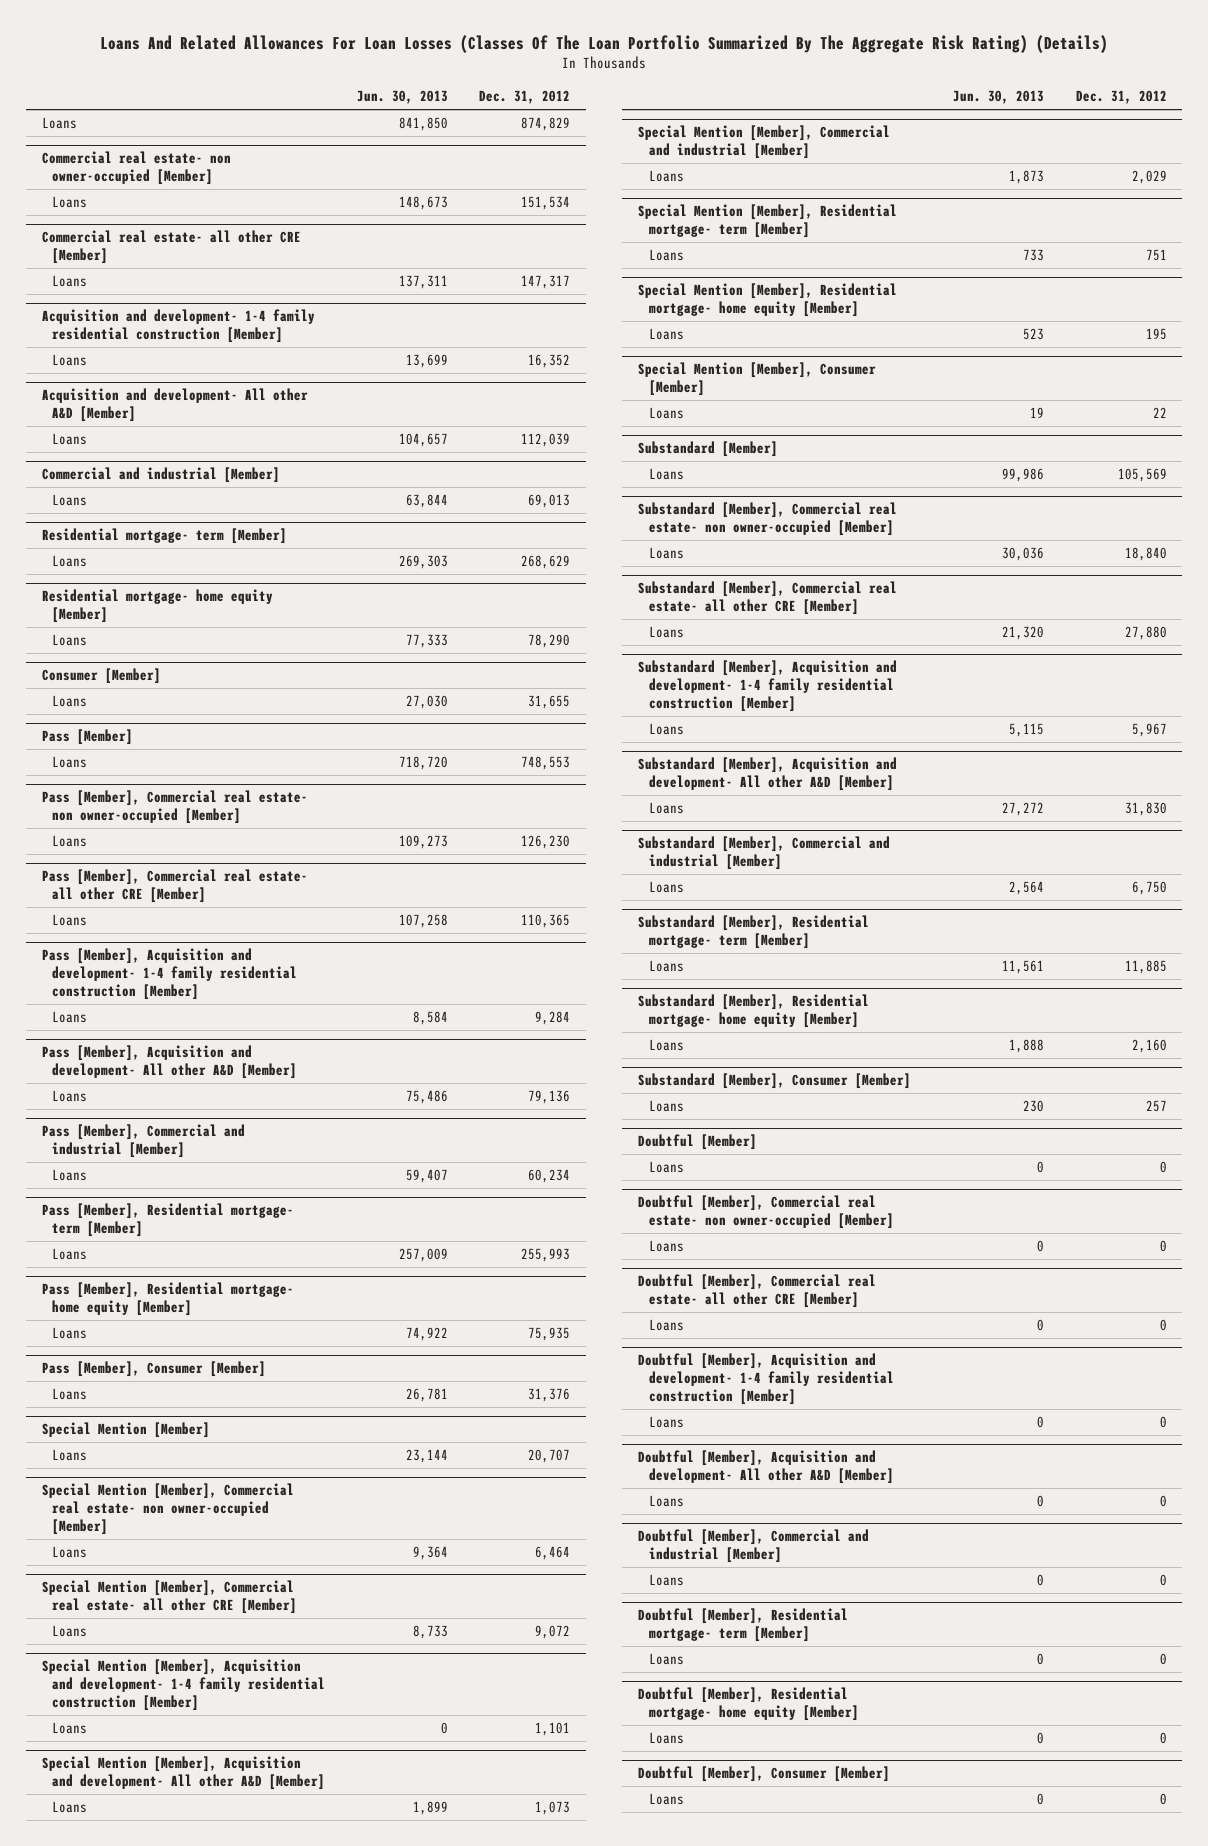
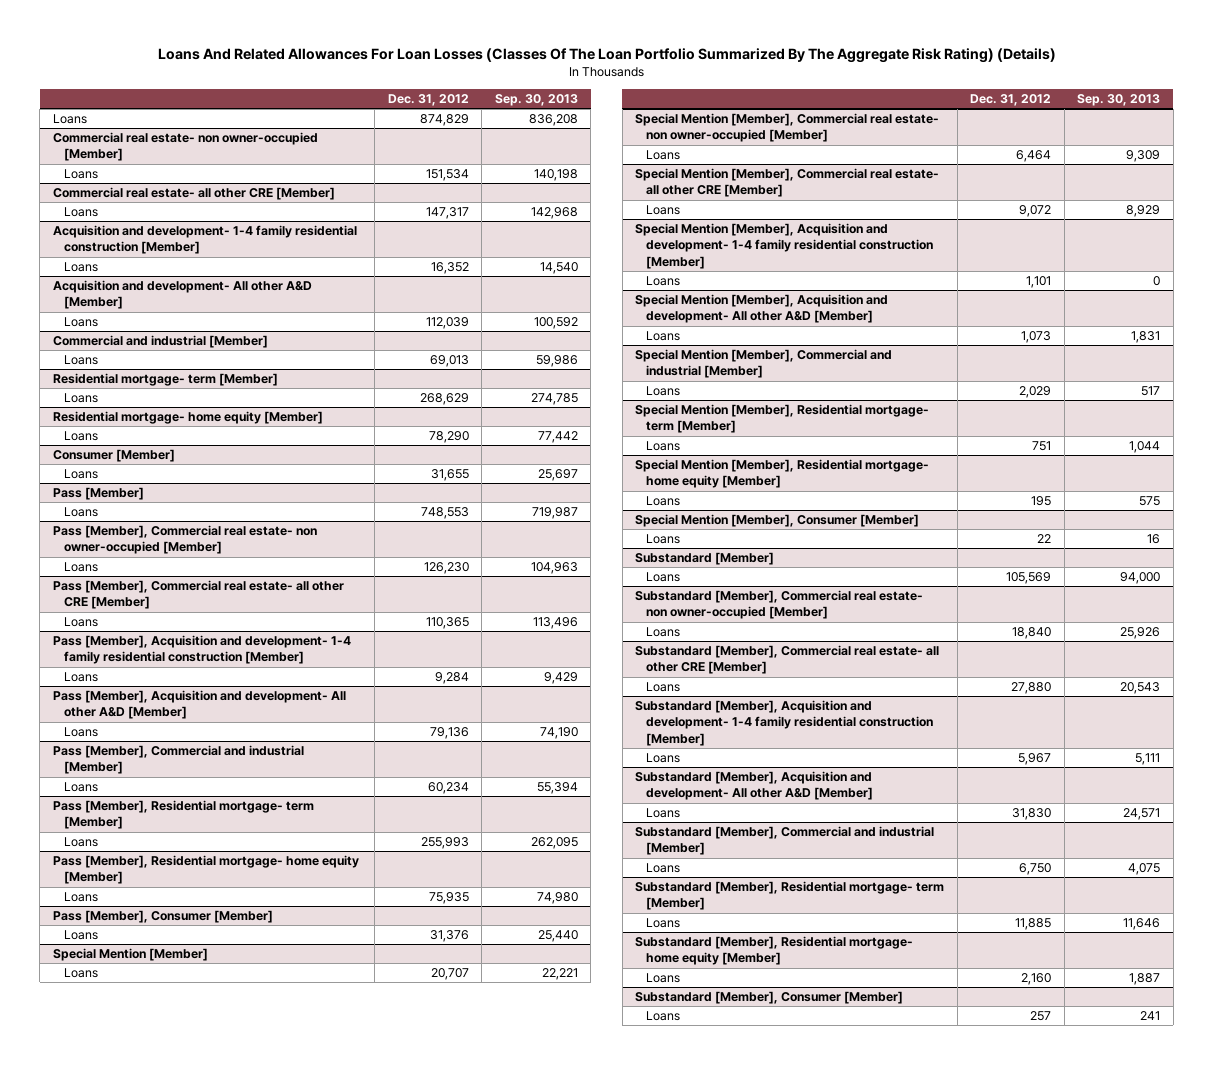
- | Jun. 30, 2013 | Dec. 31, 2012
+ | Dec. 31, 2012 | Sep. 30, 2013
- Doubtful [Member]
- Loans | 0 | 0
- Doubtful [Member], Commercial real estate- non owner-occupied [Member]
- Loans | 0 | 0
- Doubtful [Member], Commercial real estate- all other CRE [Member]
- Loans | 0 | 0
- Doubtful [Member], Acquisition and development- 1-4 family residential construction [Member]
- Loans | 0 | 0
- Doubtful [Member], Acquisition and development- All other A&D [Member]
- Loans | 0 | 0
- Doubtful [Member], Commercial and industrial [Member]
- Loans | 0 | 0
- Doubtful [Member], Residential mortgage- term [Member]
- Loans | 0 | 0
- Doubtful [Member], Residential mortgage- home equity [Member]
- Loans | 0 | 0
- Doubtful [Member], Consumer [Member]
- Loans | 0 | 0

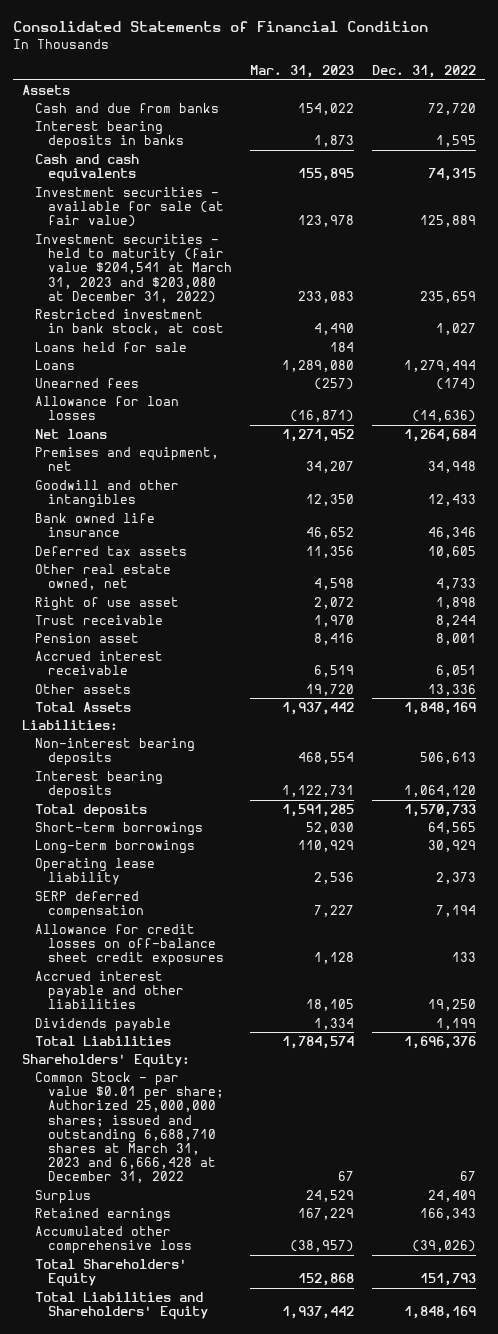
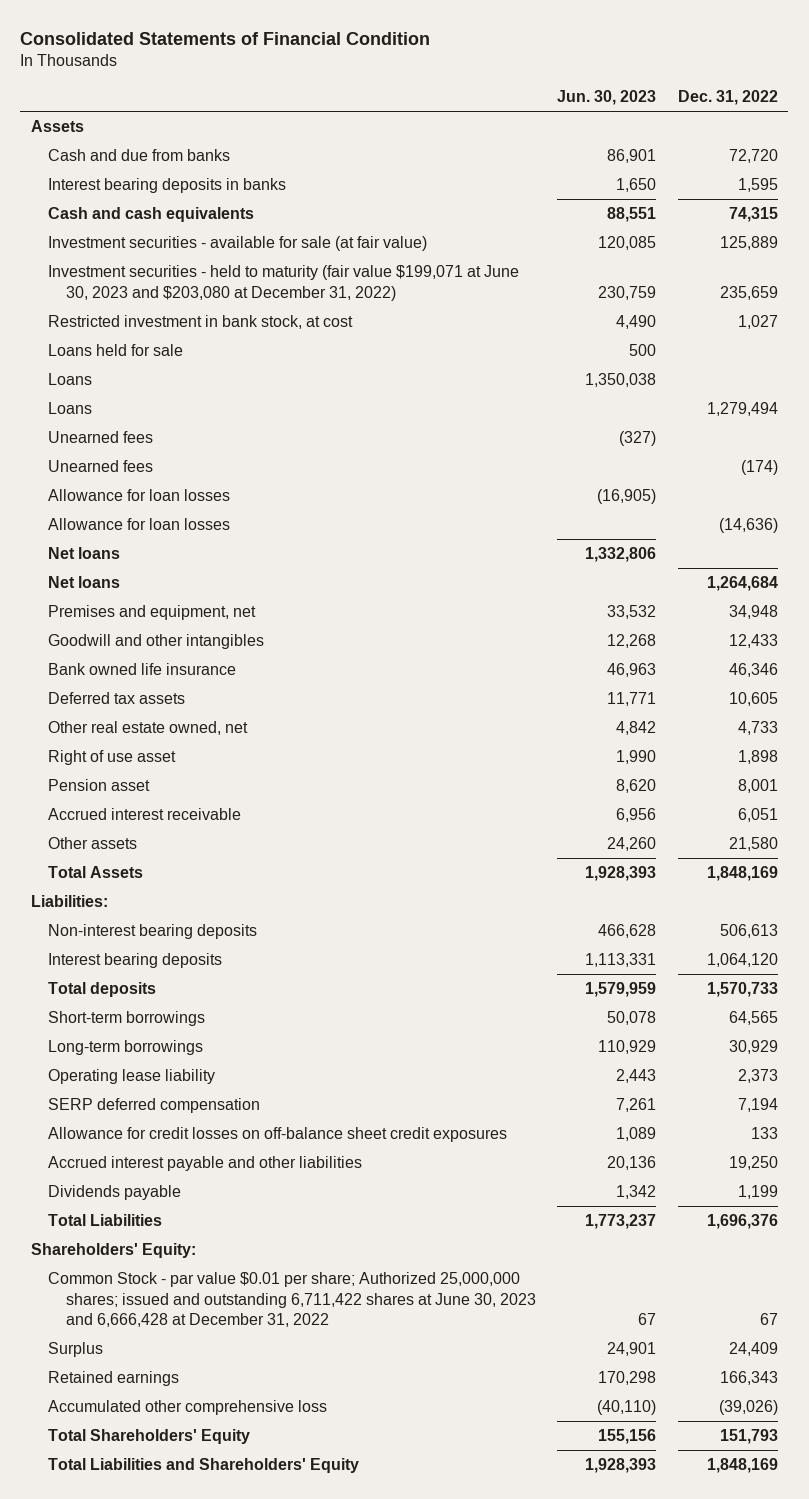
- | Mar. 31, 2023 | Dec. 31, 2022
+ | Jun. 30, 2023 | Dec. 31, 2022
- Investment securities - held to maturity (fair value $204,541 at March 31, 2023 and $203,080 at December 31, 2022) | 233,083 | 235,659
+ Investment securities - held to maturity (fair value $199,071 at June 30, 2023 and $203,080 at December 31, 2022) | 230,759 | 235,659
+ Loans | 1,350,038 |
+ Unearned fees | (327) |
+ Allowance for loan losses | (16,905) |
+ Net loans | 1,332,806 |
- Trust receivable | 1,970 | 8,244
- Other assets | 19,720 | 13,336
+ Other assets | 24,260 | 21,580
- Common Stock - par value $0.01 per share; Authorized 25,000,000 shares; issued and outstanding 6,688,710 shares at March 31, 2023 and 6,666,428 at December 31, 2022 | 67 | 67
+ Common Stock - par value $0.01 per share; Authorized 25,000,000 shares; issued and outstanding 6,711,422 shares at June 30, 2023 and 6,666,428 at December 31, 2022 | 67 | 67

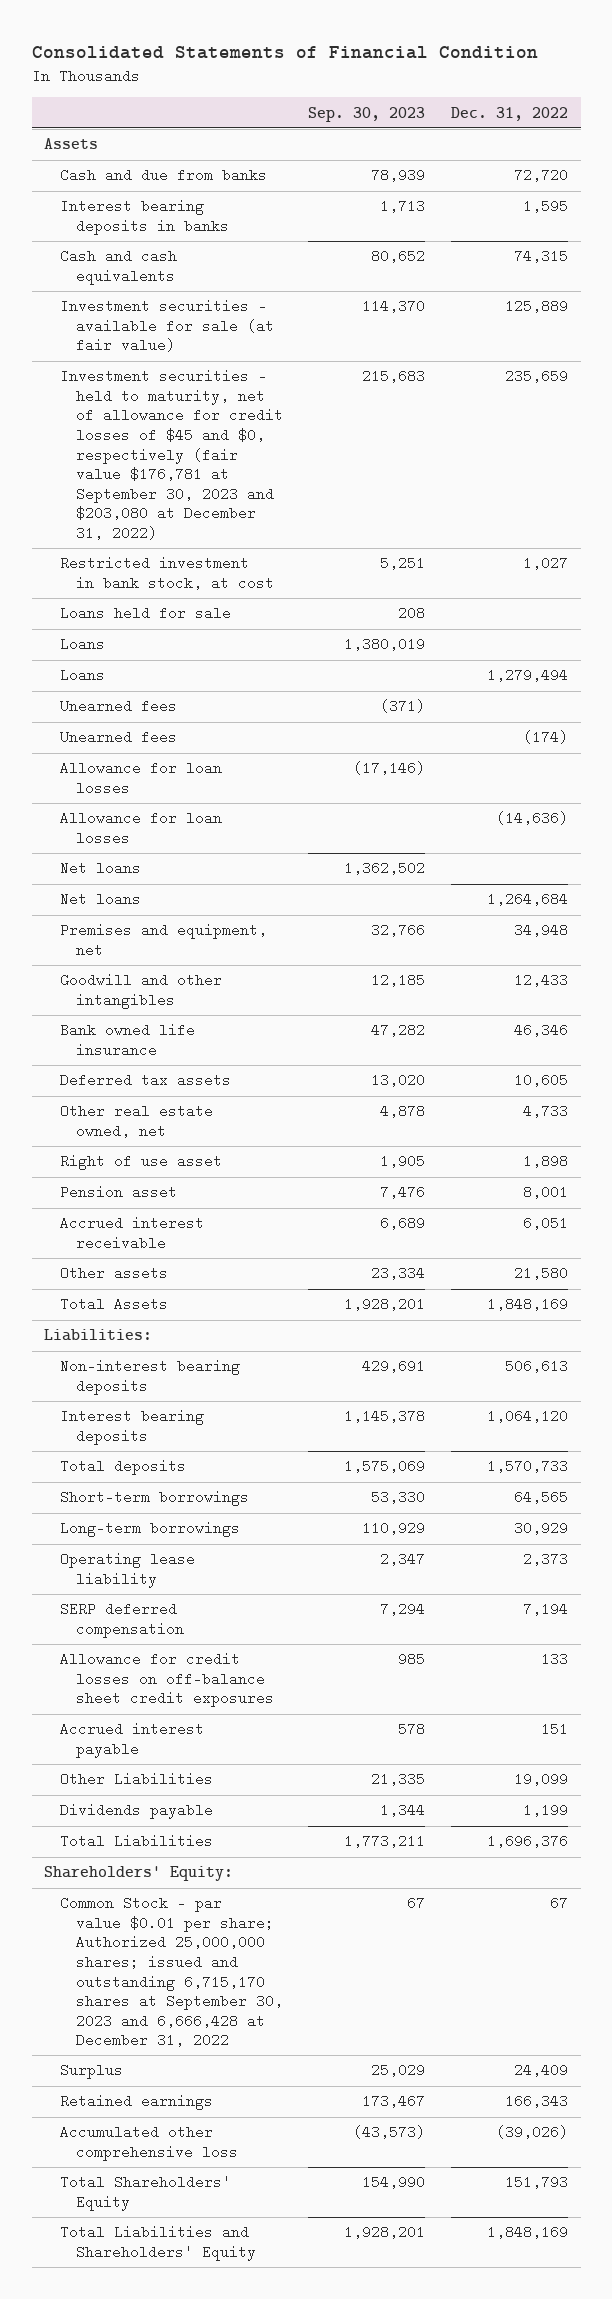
- | Jun. 30, 2023 | Dec. 31, 2022
+ | Sep. 30, 2023 | Dec. 31, 2022
- Investment securities - held to maturity (fair value $199,071 at June 30, 2023 and $203,080 at December 31, 2022) | 230,759 | 235,659
+ Investment securities - held to maturity, net of allowance for credit losses of $45 and $0, respectively (fair value $176,781 at September 30, 2023 and $203,080 at December 31, 2022) | 215,683 | 235,659
- Accrued interest payable and other liabilities | 20,136 | 19,250
+ Accrued interest payable | 578 | 151
+ Other Liabilities | 21,335 | 19,099
- Common Stock - par value $0.01 per share; Authorized 25,000,000 shares; issued and outstanding 6,711,422 shares at June 30, 2023 and 6,666,428 at December 31, 2022 | 67 | 67
+ Common Stock - par value $0.01 per share; Authorized 25,000,000 shares; issued and outstanding 6,715,170 shares at September 30, 2023 and 6,666,428 at December 31, 2022 | 67 | 67

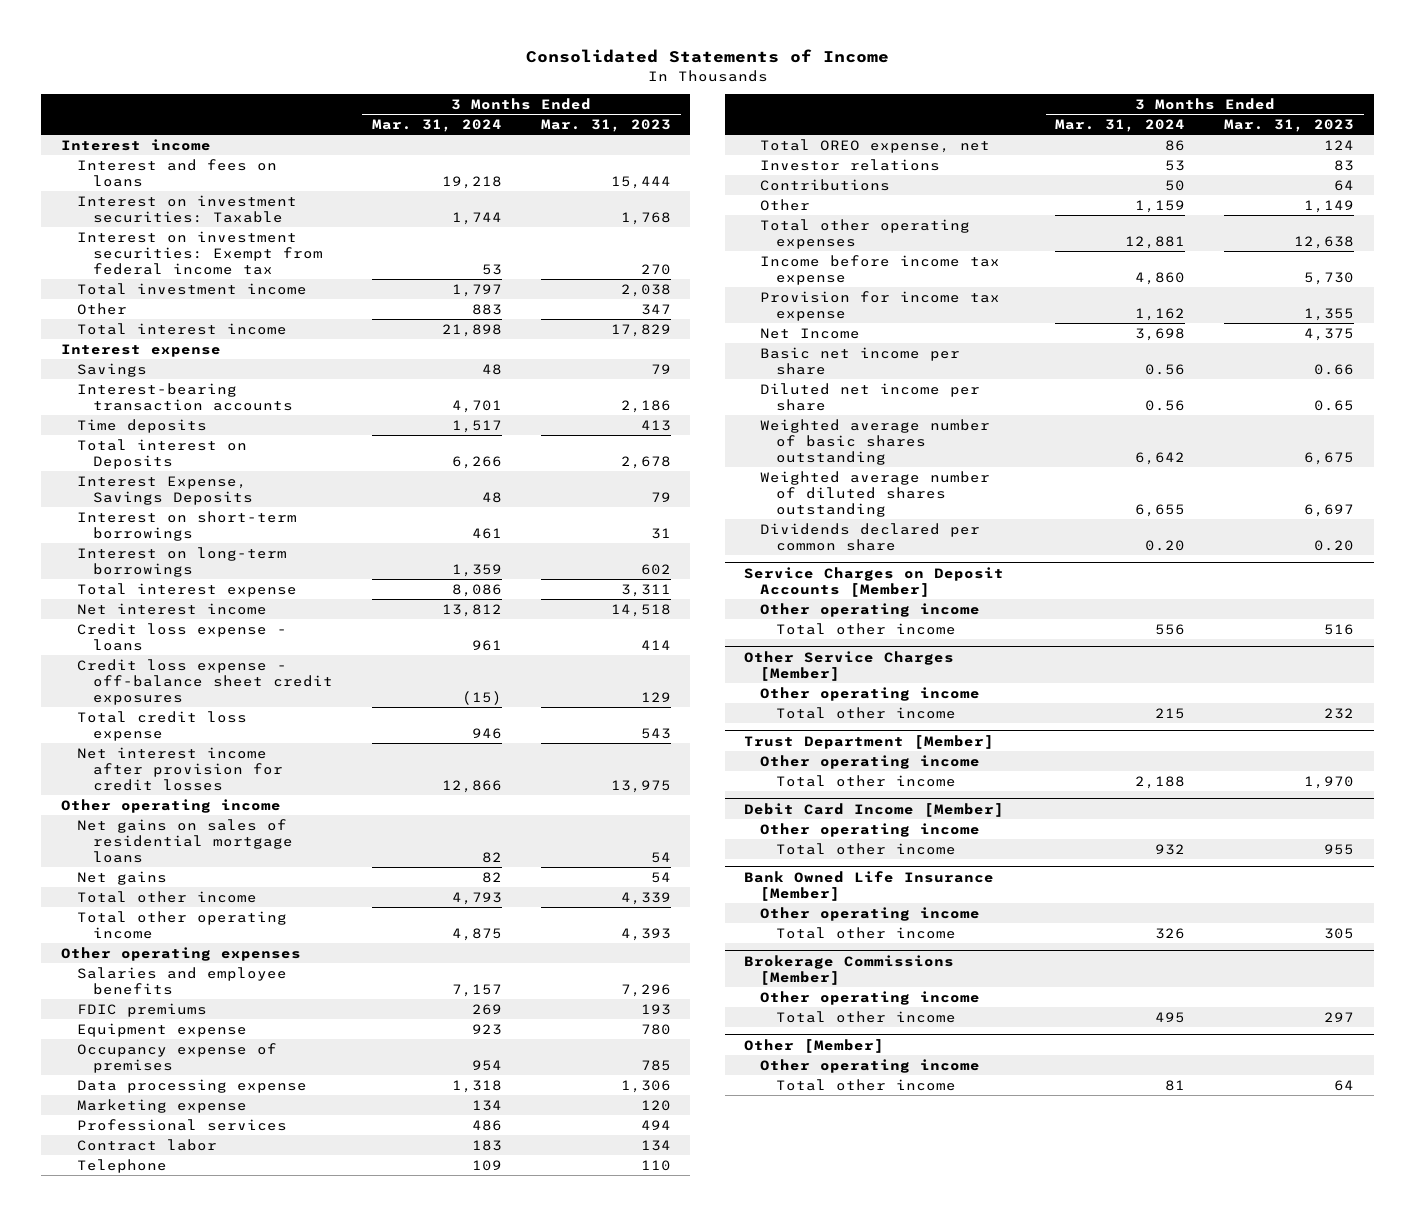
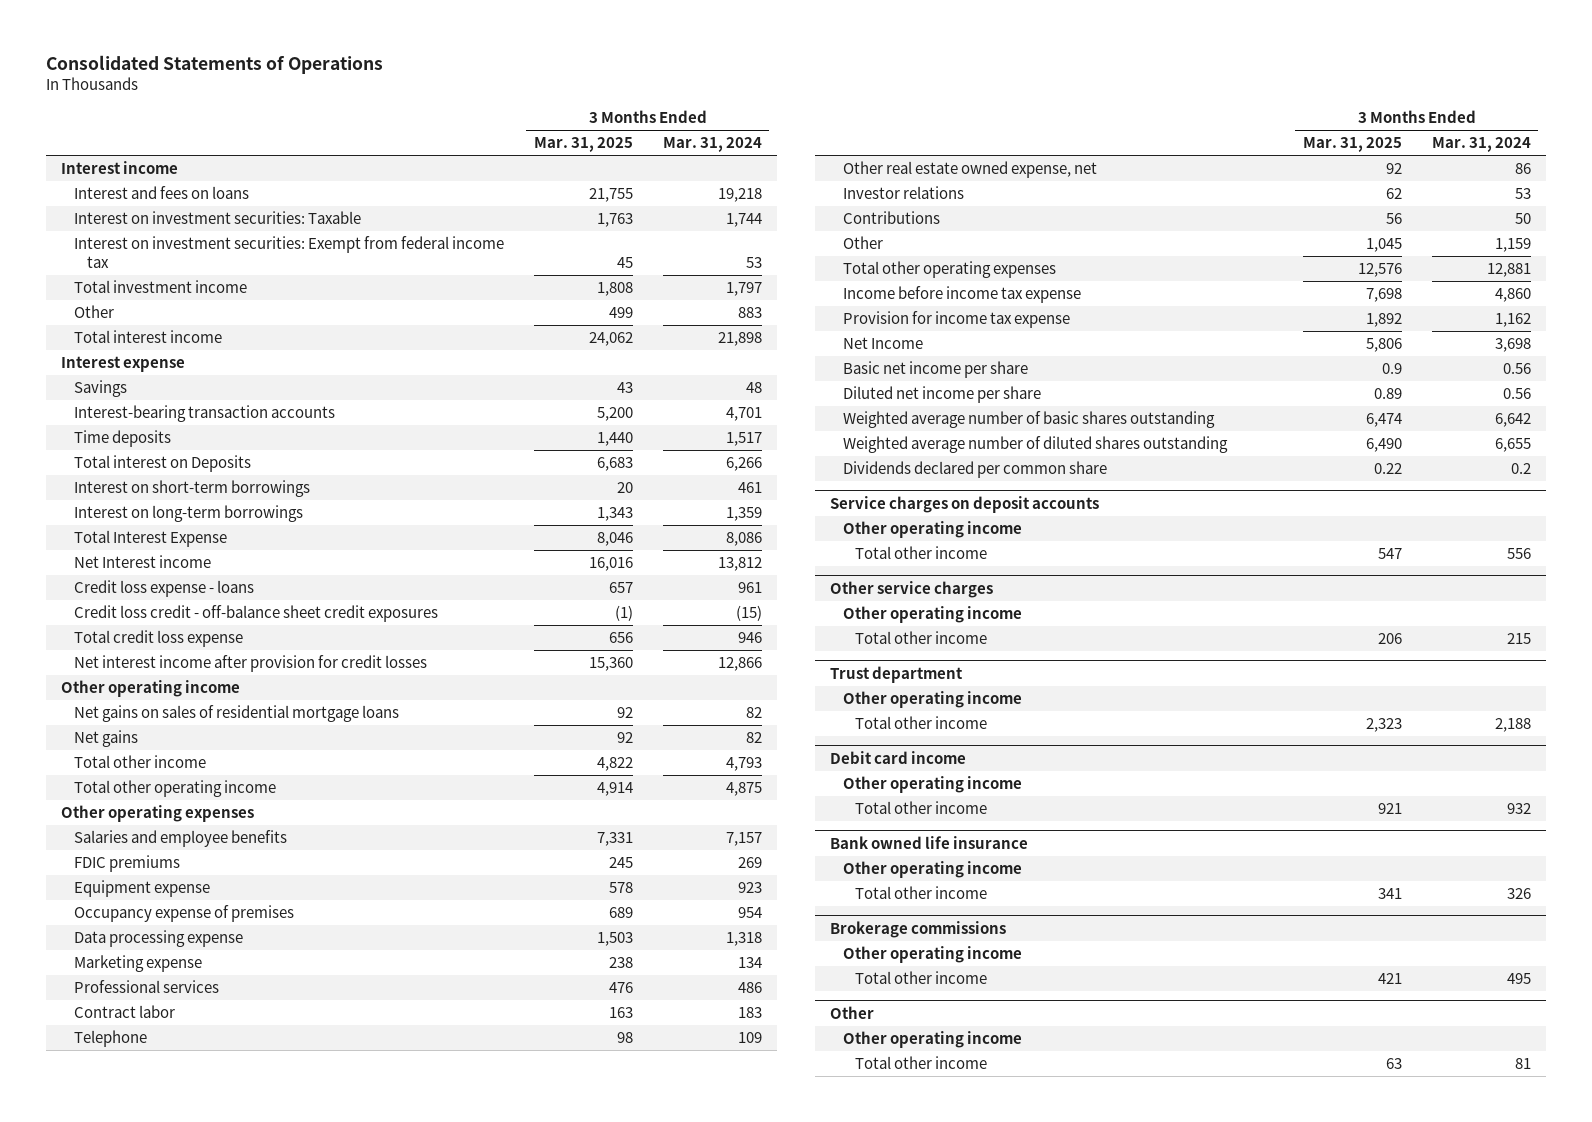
- Consolidated Statements of Income
+ Consolidated Statements of Operations
- | 3 Months Ended Mar. 31, 2024 | 3 Months Ended Mar. 31, 2023
+ | 3 Months Ended Mar. 31, 2025 | 3 Months Ended Mar. 31, 2024
- Interest Expense, Savings Deposits | 48 | 79
- Total interest expense | 8,086 | 3,311
- Net interest income | 13,812 | 14,518
+ Total Interest Expense | 8,046 | 8,086
+ Net Interest income | 16,016 | 13,812
- Credit loss expense - off-balance sheet credit exposures | (15) | 129
+ Credit loss credit - off-balance sheet credit exposures | (1) | (15)
- Total OREO expense, net | 86 | 124
+ Other real estate owned expense, net | 92 | 86
- Dividends declared per common share | 0.20 | 0.20
- Service Charges on Deposit Accounts [Member]
+ Dividends declared per common share | 0.22 | 0.2
+ Service charges on deposit accounts
- Other Service Charges [Member]
+ Other service charges
- Trust Department [Member]
+ Trust department
- Debit Card Income [Member]
+ Debit card income
- Bank Owned Life Insurance [Member]
+ Bank owned life insurance
- Brokerage Commissions [Member]
+ Brokerage commissions
- Other [Member]
+ Other

